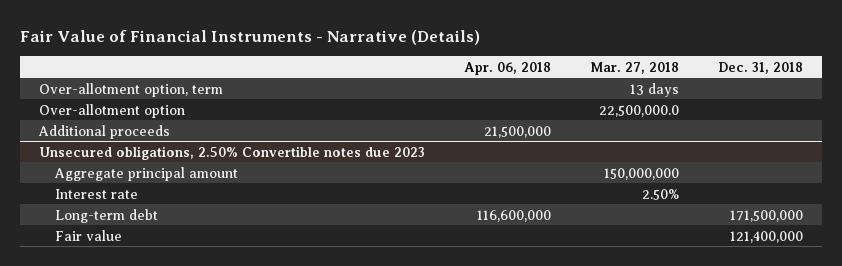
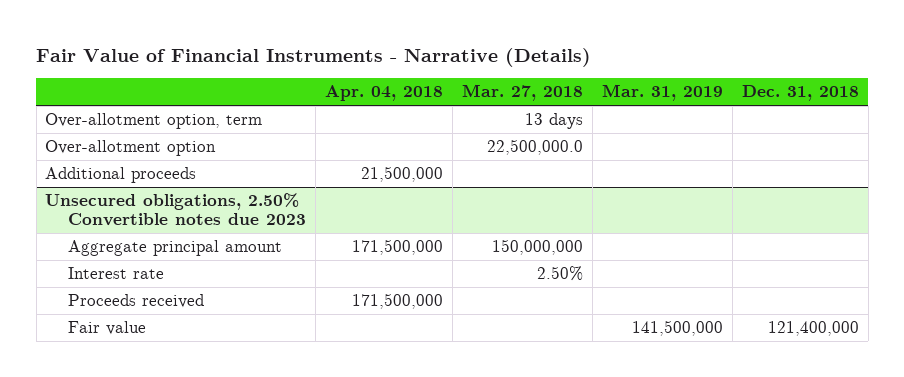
- | Apr. 06, 2018 | Mar. 27, 2018 | Dec. 31, 2018
+ | Apr. 04, 2018 | Mar. 27, 2018 | Mar. 31, 2019 | Dec. 31, 2018
@ Unsecured obligations, 2.50% Convertible notes due 2023
- Long-term debt | 116,600,000 | | 171,500,000
+ Proceeds received | 171,500,000 | | |

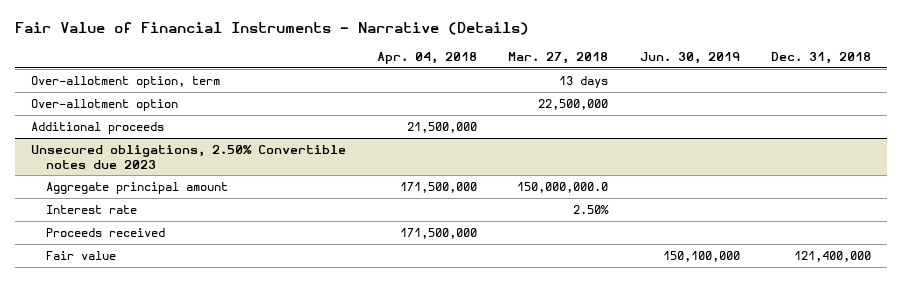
- | Apr. 04, 2018 | Mar. 27, 2018 | Mar. 31, 2019 | Dec. 31, 2018
+ | Apr. 04, 2018 | Mar. 27, 2018 | Jun. 30, 2019 | Dec. 31, 2018
- Over-allotment option | | 22,500,000.0 | |
+ Over-allotment option | | 22,500,000 | |
@ Unsecured obligations, 2.50% Convertible notes due 2023
- Aggregate principal amount | 171,500,000 | 150,000,000 | |
+ Aggregate principal amount | 171,500,000 | 150,000,000.0 | |

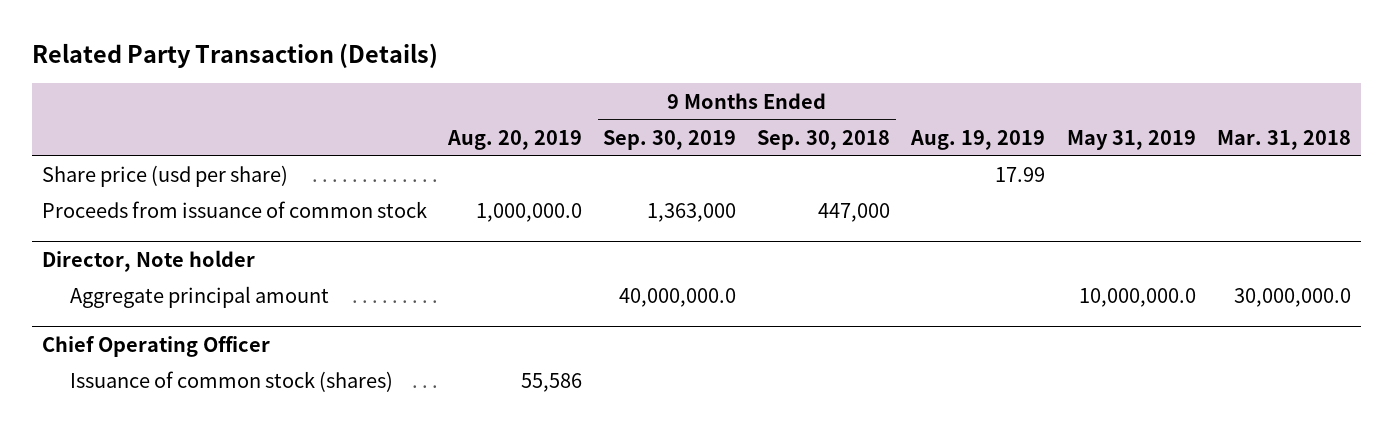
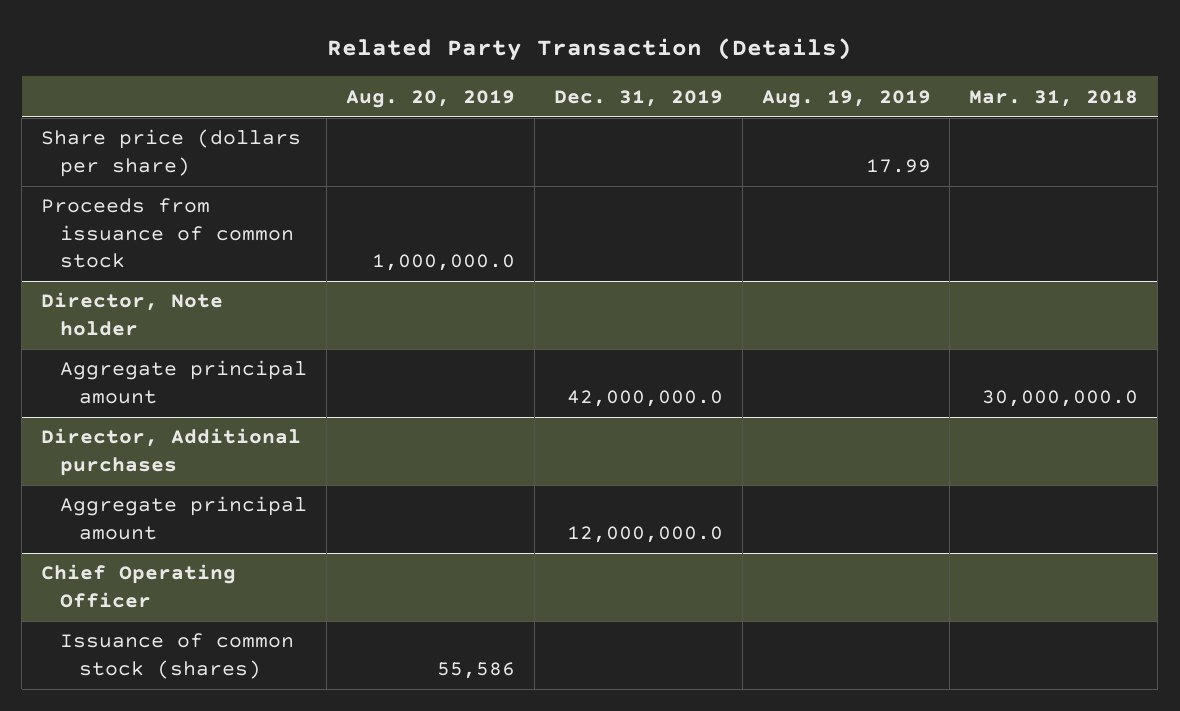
- | Aug. 20, 2019 | 9 Months Ended Sep. 30, 2019 | 9 Months Ended Sep. 30, 2018 | Aug. 19, 2019 | May 31, 2019 | Mar. 31, 2018
+ | Aug. 20, 2019 | Dec. 31, 2019 | Aug. 19, 2019 | Mar. 31, 2018
- Share price (usd per share) | | | | 17.99 | |
+ Share price (dollars per share) | | | 17.99 |
+ Director, Additional purchases
+ Aggregate principal amount | | 12,000,000.0 | |

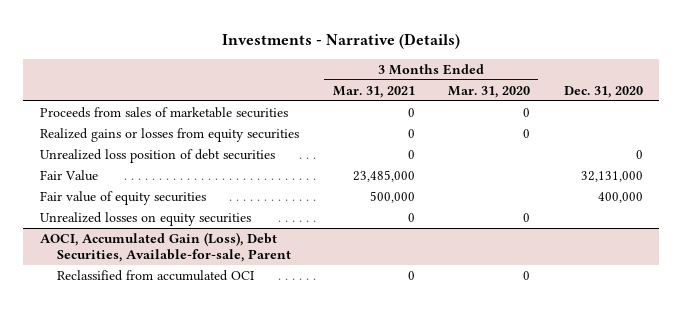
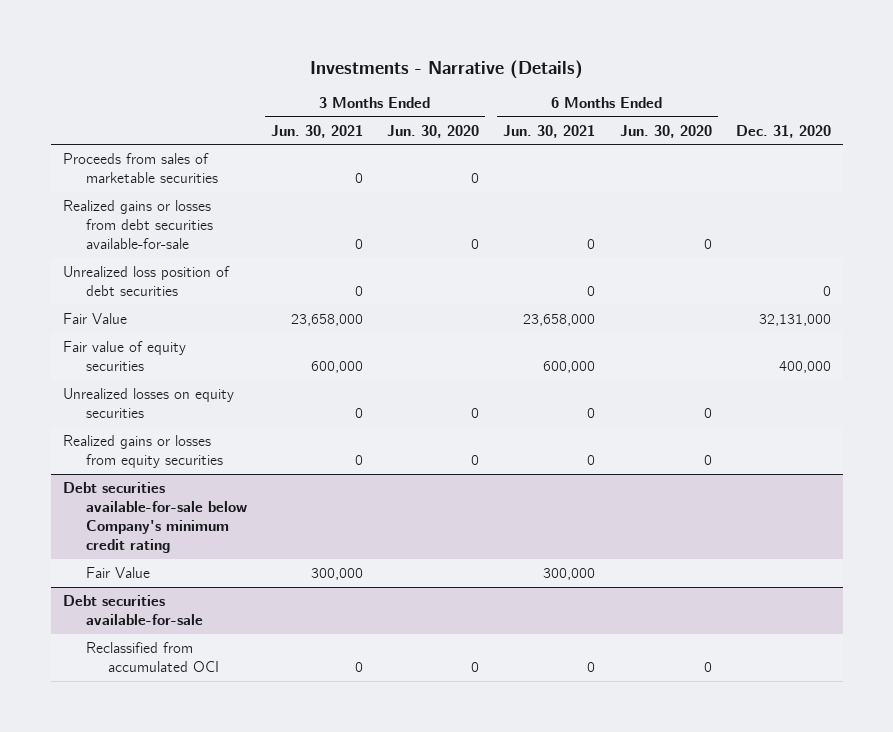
- | 3 Months Ended Mar. 31, 2021 | 3 Months Ended Mar. 31, 2020 | Dec. 31, 2020
+ | 3 Months Ended Jun. 30, 2021 | 3 Months Ended Jun. 30, 2020 | 6 Months Ended Jun. 30, 2021 | 6 Months Ended Jun. 30, 2020 | Dec. 31, 2020
+ Realized gains or losses from debt securities available-for-sale | 0 | 0 | 0 | 0 |
- AOCI, Accumulated Gain (Loss), Debt Securities, Available-for-sale, Parent
moved down: Realized gains or losses from equity securities | 0 | 0 | 0 | 0 |
+ Debt securities available-for-sale below Company's minimum credit rating
+ Fair Value | 300,000 | | 300,000 | |
+ Debt securities available-for-sale

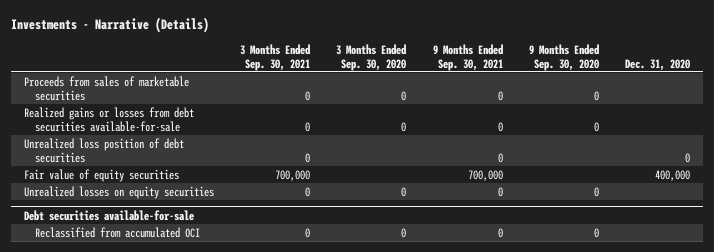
- | 3 Months Ended Jun. 30, 2021 | 3 Months Ended Jun. 30, 2020 | 6 Months Ended Jun. 30, 2021 | 6 Months Ended Jun. 30, 2020 | Dec. 31, 2020
+ | 3 Months Ended Sep. 30, 2021 | 3 Months Ended Sep. 30, 2020 | 9 Months Ended Sep. 30, 2021 | 9 Months Ended Sep. 30, 2020 | Dec. 31, 2020
- Fair Value | 23,658,000 | | 23,658,000 | | 32,131,000
- Realized gains or losses from equity securities | 0 | 0 | 0 | 0 |
- Debt securities available-for-sale below Company's minimum credit rating
- Fair Value | 300,000 | | 300,000 | |

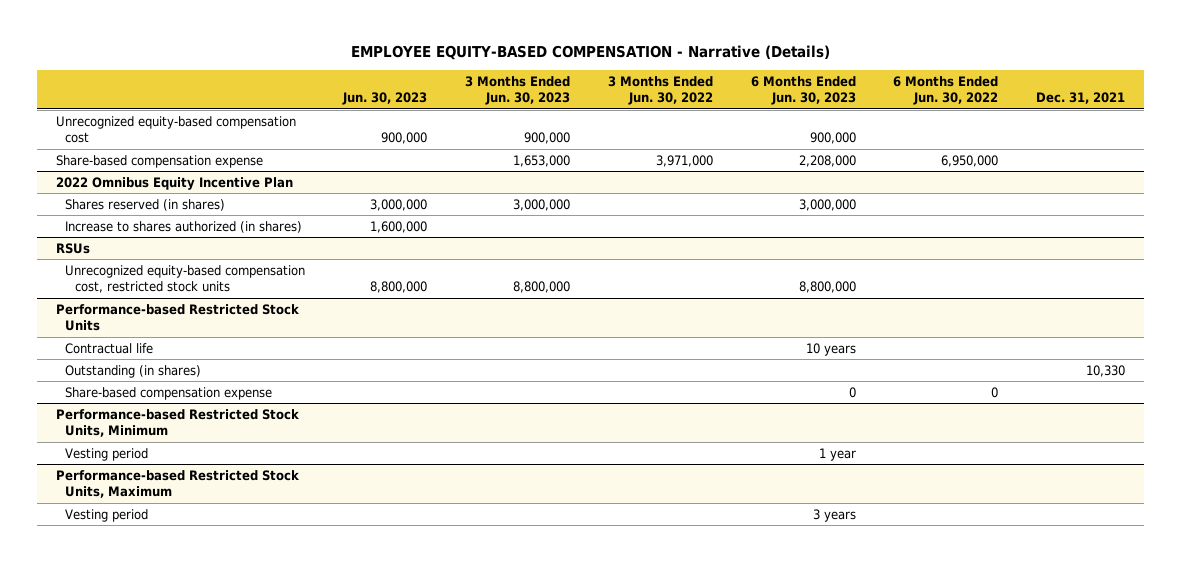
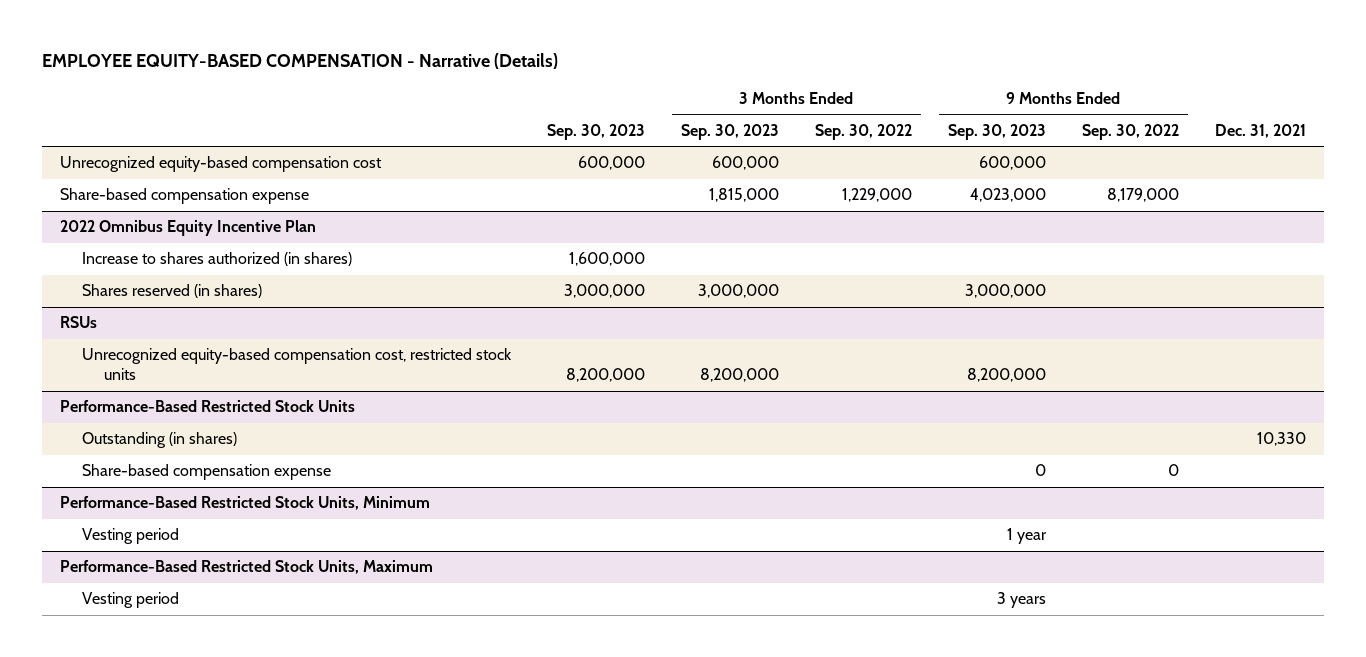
- | Jun. 30, 2023 | 3 Months Ended Jun. 30, 2023 | 3 Months Ended Jun. 30, 2022 | 6 Months Ended Jun. 30, 2023 | 6 Months Ended Jun. 30, 2022 | Dec. 31, 2021
+ | Sep. 30, 2023 | 3 Months Ended Sep. 30, 2023 | 3 Months Ended Sep. 30, 2022 | 9 Months Ended Sep. 30, 2023 | 9 Months Ended Sep. 30, 2022 | Dec. 31, 2021
@ 2022 Omnibus Equity Incentive Plan
moved down: Shares reserved (in shares) | 3,000,000 | 3,000,000 | | 3,000,000 | |
- Performance-based Restricted Stock Units
- Contractual life | | | | 10 years | |
+ Performance-Based Restricted Stock Units
- Performance-based Restricted Stock Units, Minimum
+ Performance-Based Restricted Stock Units, Minimum
- Performance-based Restricted Stock Units, Maximum
+ Performance-Based Restricted Stock Units, Maximum

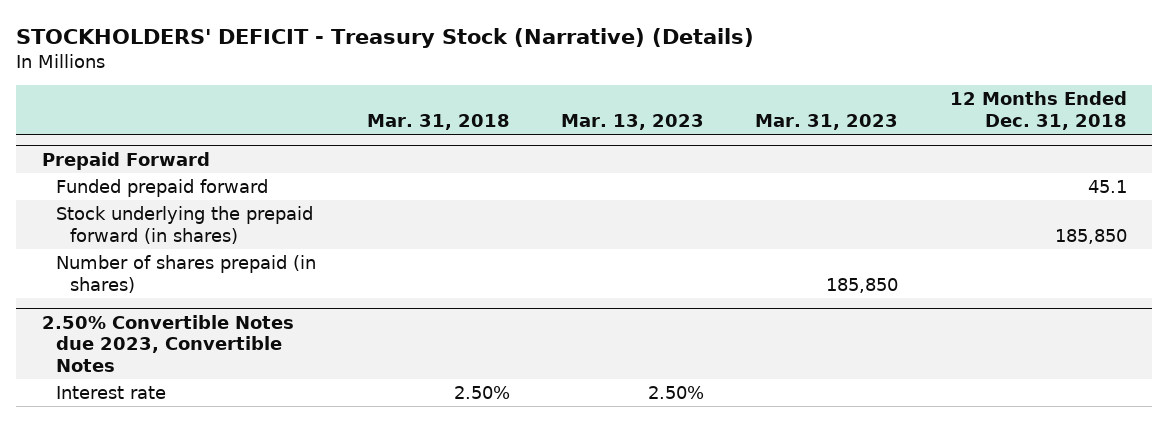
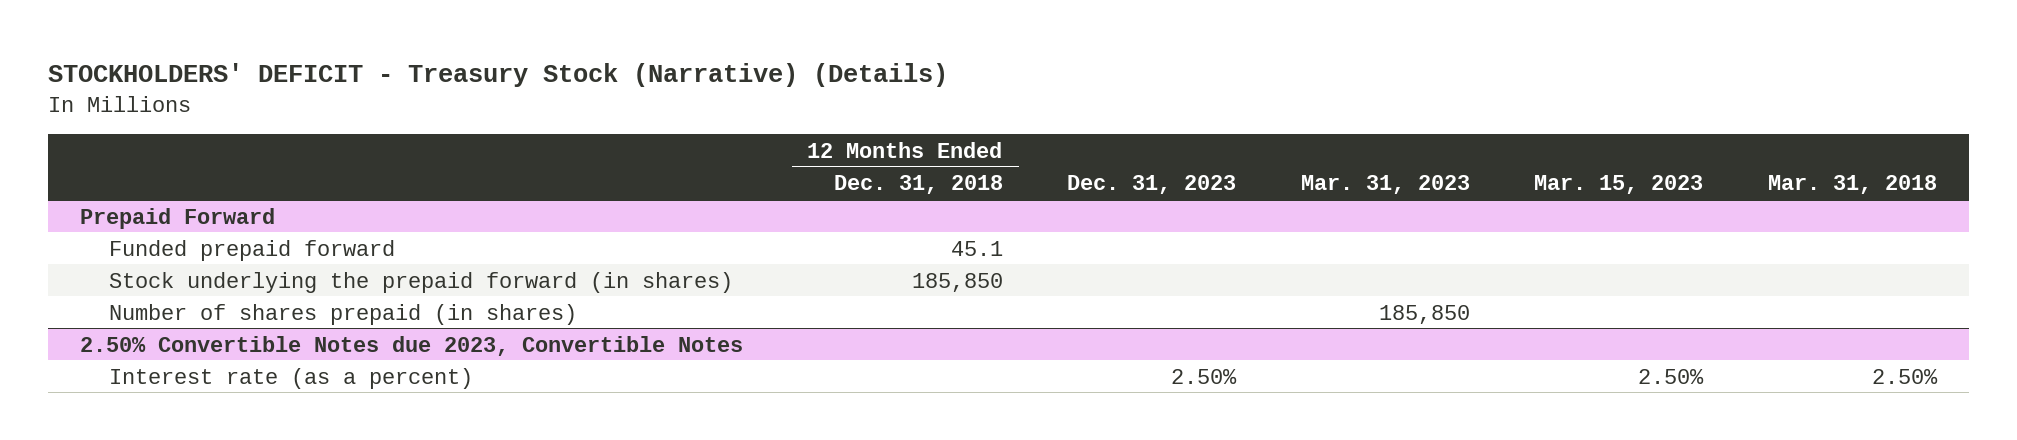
- | Mar. 31, 2018 | Mar. 13, 2023 | Mar. 31, 2023 | 12 Months Ended Dec. 31, 2018
+ | 12 Months Ended Dec. 31, 2018 | Dec. 31, 2023 | Mar. 31, 2023 | Mar. 15, 2023 | Mar. 31, 2018
@ 2.50% Convertible Notes due 2023, Convertible Notes
- Interest rate | 2.50% | 2.50% | |
+ Interest rate (as a percent) | | 2.50% | | 2.50% | 2.50%

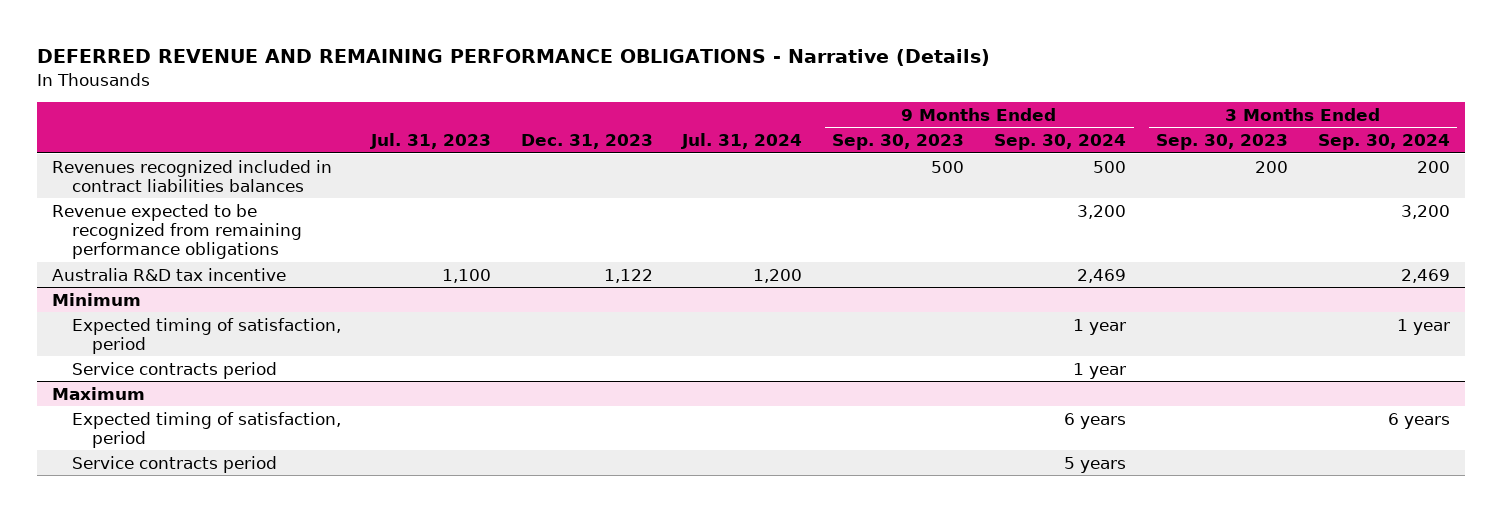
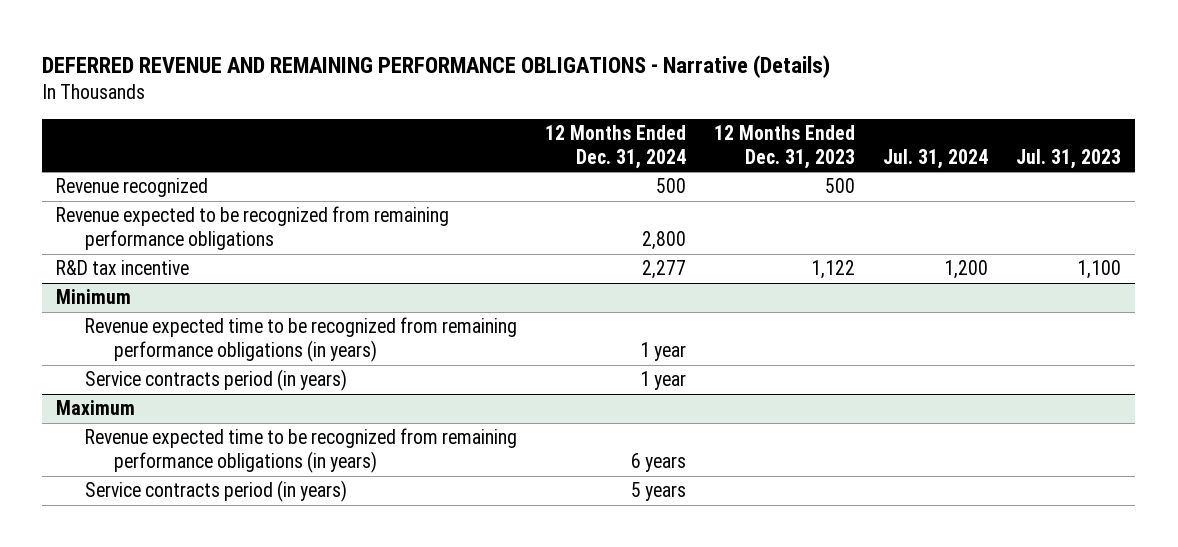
- | Jul. 31, 2023 | Dec. 31, 2023 | Jul. 31, 2024 | 9 Months Ended Sep. 30, 2023 | 9 Months Ended Sep. 30, 2024 | 3 Months Ended Sep. 30, 2023 | 3 Months Ended Sep. 30, 2024
+ | 12 Months Ended Dec. 31, 2024 | 12 Months Ended Dec. 31, 2023 | Jul. 31, 2024 | Jul. 31, 2023
- Revenues recognized included in contract liabilities balances | | | | 500 | 500 | 200 | 200
+ Revenue recognized | 500 | 500 | |
- Australia R&D tax incentive | 1,100 | 1,122 | 1,200 | | 2,469 | | 2,469
+ R&D tax incentive | 2,277 | 1,122 | 1,200 | 1,100
@ Minimum
- Expected timing of satisfaction, period | | | | | 1 year | | 1 year
- Service contracts period | | | | | 1 year | |
+ Revenue expected time to be recognized from remaining performance obligations (in years) | 1 year | | |
+ Service contracts period (in years) | 1 year | | |
@ Maximum
- Expected timing of satisfaction, period | | | | | 6 years | | 6 years
- Service contracts period | | | | | 5 years | |
+ Revenue expected time to be recognized from remaining performance obligations (in years) | 6 years | | |
+ Service contracts period (in years) | 5 years | | |

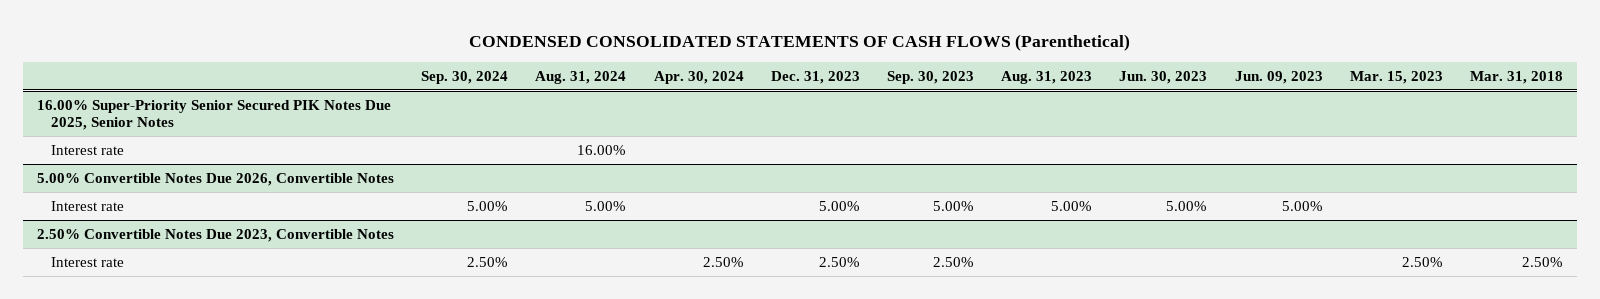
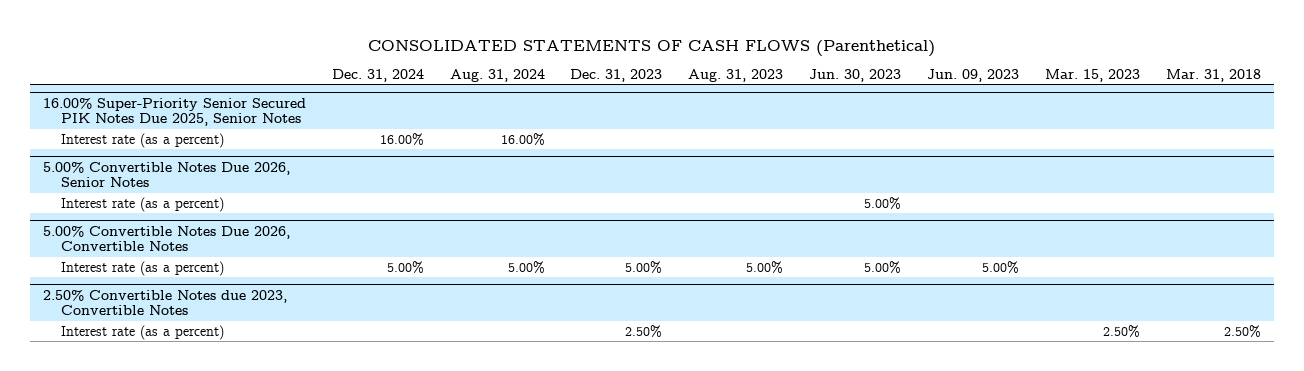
- CONDENSED CONSOLIDATED STATEMENTS OF CASH FLOWS (Parenthetical)
+ CONSOLIDATED STATEMENTS OF CASH FLOWS (Parenthetical)
- | Sep. 30, 2024 | Aug. 31, 2024 | Apr. 30, 2024 | Dec. 31, 2023 | Sep. 30, 2023 | Aug. 31, 2023 | Jun. 30, 2023 | Jun. 09, 2023 | Mar. 15, 2023 | Mar. 31, 2018
+ | Dec. 31, 2024 | Aug. 31, 2024 | Dec. 31, 2023 | Aug. 31, 2023 | Jun. 30, 2023 | Jun. 09, 2023 | Mar. 15, 2023 | Mar. 31, 2018
@ 16.00% Super-Priority Senior Secured PIK Notes Due 2025, Senior Notes
- Interest rate | | 16.00% | | | | | | | |
+ Interest rate (as a percent) | 16.00% | 16.00% | | | | | |
+ 5.00% Convertible Notes Due 2026, Senior Notes
+ Interest rate (as a percent) | | | | | 5.00% | | |
@ 5.00% Convertible Notes Due 2026, Convertible Notes
- Interest rate | 5.00% | 5.00% | | 5.00% | 5.00% | 5.00% | 5.00% | 5.00% | |
- 2.50% Convertible Notes Due 2023, Convertible Notes
- Interest rate | 2.50% | | 2.50% | 2.50% | 2.50% | | | | 2.50% | 2.50%
@ 5.00% Convertible Notes Due 2026, Convertible Notes
+ Interest rate (as a percent) | 5.00% | 5.00% | 5.00% | 5.00% | 5.00% | 5.00% | |
+ 2.50% Convertible Notes due 2023, Convertible Notes
+ Interest rate (as a percent) | | | 2.50% | | | | 2.50% | 2.50%

